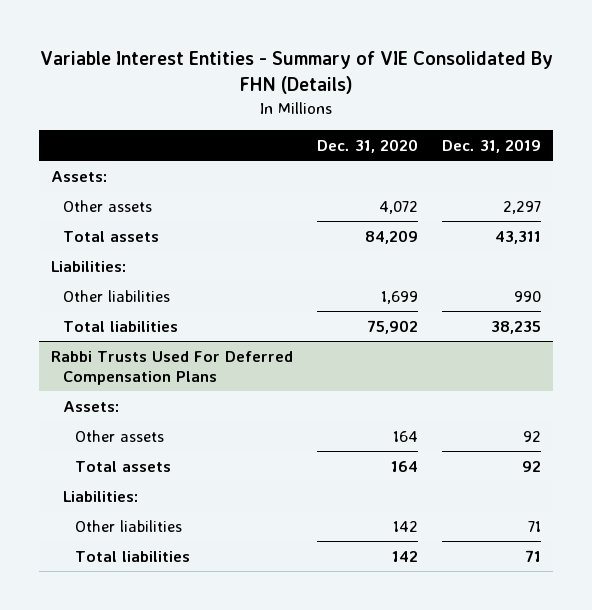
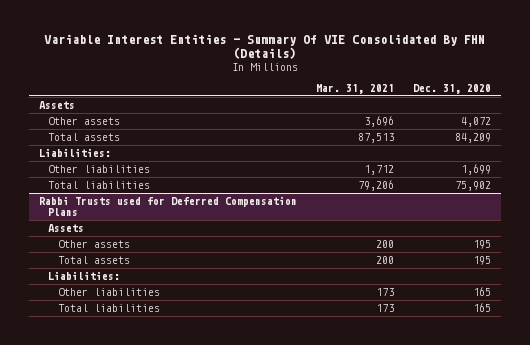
- Variable Interest Entities - Summary of VIE Consolidated By FHN (Details)
+ Variable Interest Entities - Summary Of VIE Consolidated By FHN (Details)
- | Dec. 31, 2020 | Dec. 31, 2019
+ | Mar. 31, 2021 | Dec. 31, 2020
- Assets:
+ Assets
- Rabbi Trusts Used For Deferred Compensation Plans
- Assets:
- Other assets | 164 | 92
- Total assets | 164 | 92
+ Rabbi Trusts used for Deferred Compensation Plans
+ Assets
+ Other assets | 200 | 195
+ Total assets | 200 | 195
- Other liabilities | 142 | 71
- Total liabilities | 142 | 71
+ Other liabilities | 173 | 165
+ Total liabilities | 173 | 165

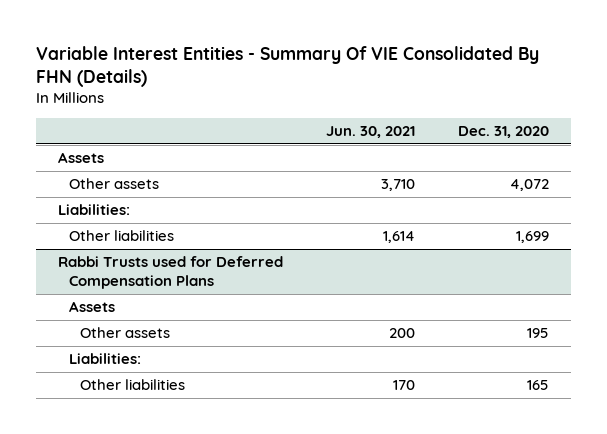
- | Mar. 31, 2021 | Dec. 31, 2020
+ | Jun. 30, 2021 | Dec. 31, 2020
- Total assets | 87,513 | 84,209
- Total liabilities | 79,206 | 75,902
@ Rabbi Trusts used for Deferred Compensation Plans
- Total assets | 200 | 195
- Total liabilities | 173 | 165

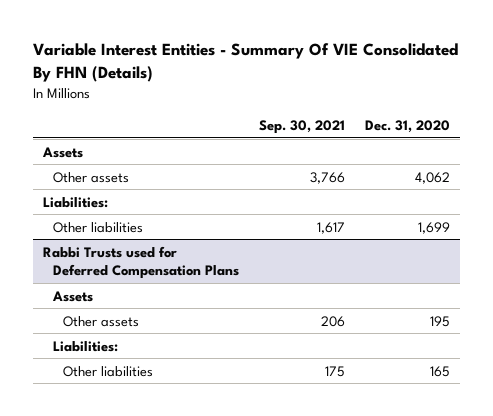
- | Jun. 30, 2021 | Dec. 31, 2020
+ | Sep. 30, 2021 | Dec. 31, 2020
- Other assets | 3,710 | 4,072
+ Other assets | 3,766 | 4,062

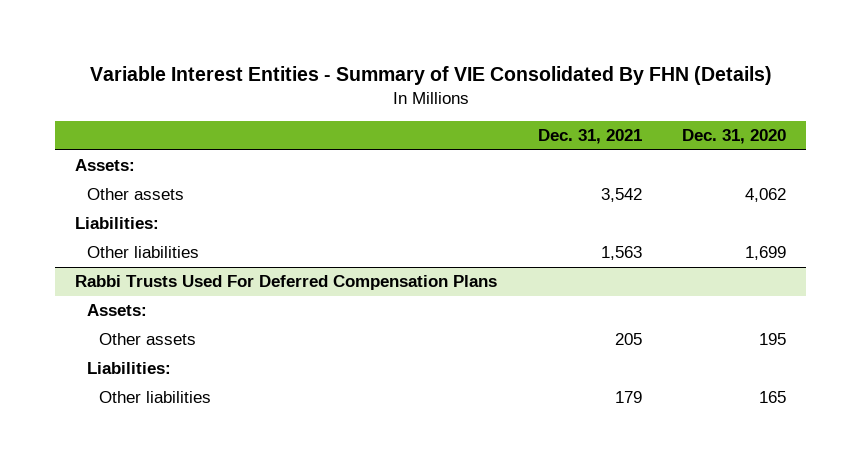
- Variable Interest Entities - Summary Of VIE Consolidated By FHN (Details)
+ Variable Interest Entities - Summary of VIE Consolidated By FHN (Details)
- | Sep. 30, 2021 | Dec. 31, 2020
+ | Dec. 31, 2021 | Dec. 31, 2020
- Assets
+ Assets:
- Rabbi Trusts used for Deferred Compensation Plans
- Assets
+ Rabbi Trusts Used For Deferred Compensation Plans
+ Assets:

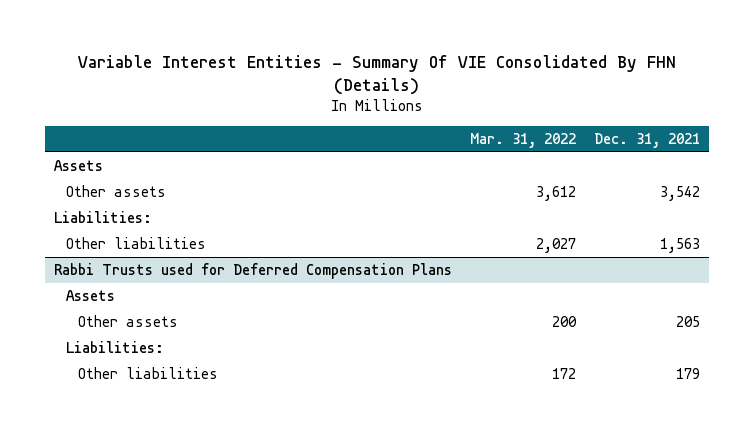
- Variable Interest Entities - Summary of VIE Consolidated By FHN (Details)
+ Variable Interest Entities - Summary Of VIE Consolidated By FHN (Details)
- | Dec. 31, 2021 | Dec. 31, 2020
+ | Mar. 31, 2022 | Dec. 31, 2021
- Assets:
+ Assets
- Rabbi Trusts Used For Deferred Compensation Plans
- Assets:
+ Rabbi Trusts used for Deferred Compensation Plans
+ Assets

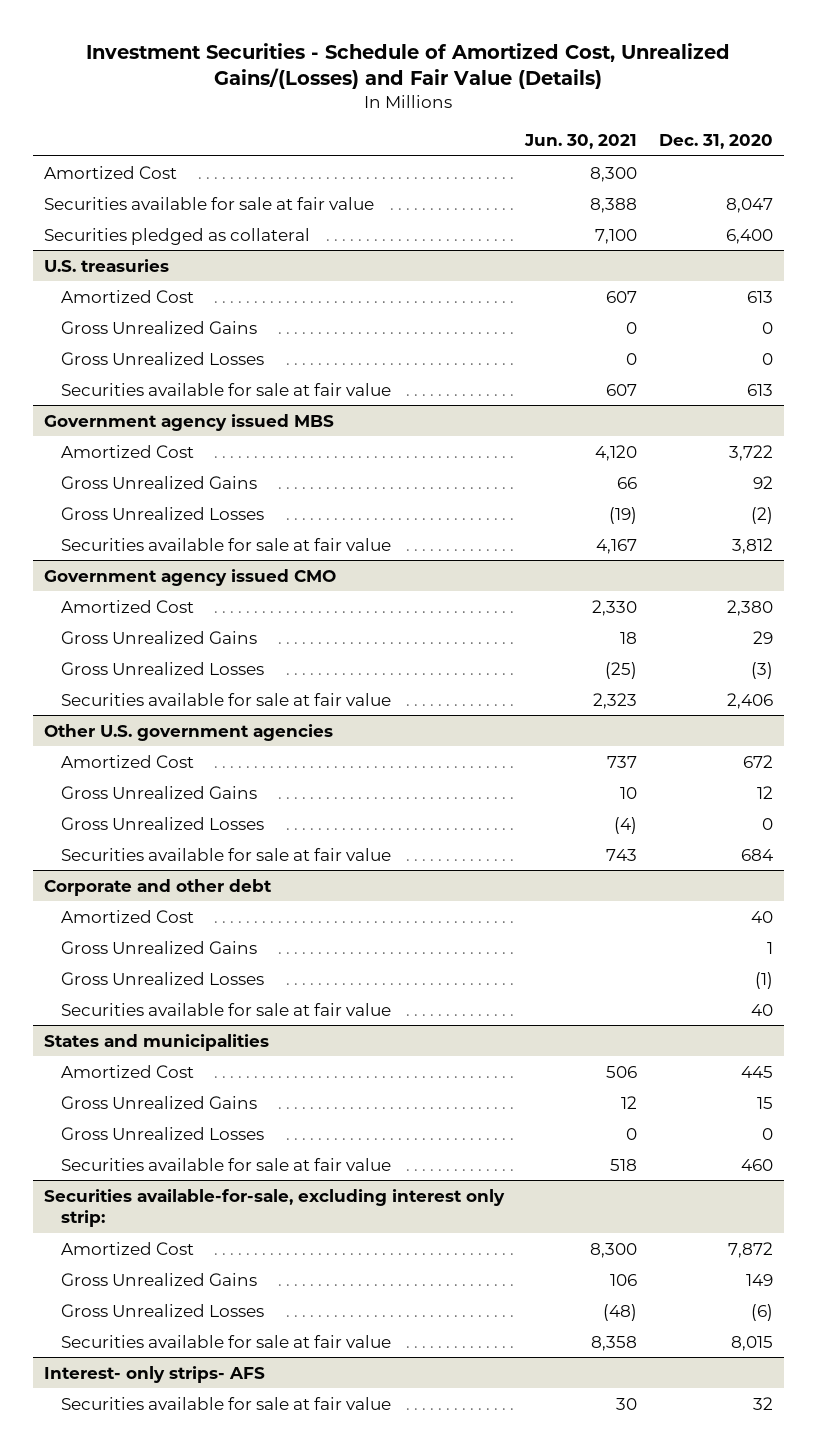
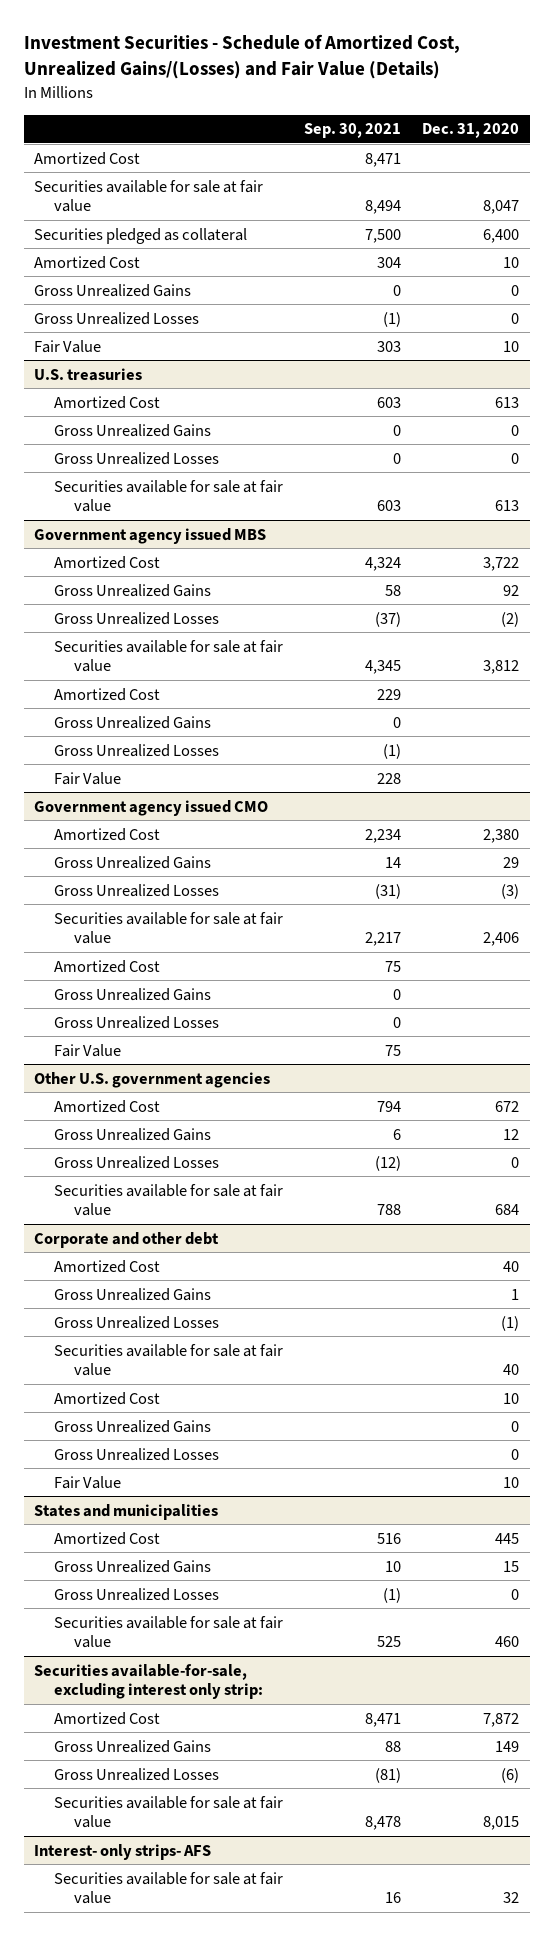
- | Jun. 30, 2021 | Dec. 31, 2020
+ | Sep. 30, 2021 | Dec. 31, 2020
+ Amortized Cost | 304 | 10
+ Gross Unrealized Gains | 0 | 0
+ Gross Unrealized Losses | (1) | 0
+ Fair Value | 303 | 10
@ Government agency issued MBS
+ Amortized Cost | 229 |
+ Gross Unrealized Gains | 0 |
+ Gross Unrealized Losses | (1) |
+ Fair Value | 228 |
@ Government agency issued CMO
+ Amortized Cost | 75 |
+ Gross Unrealized Gains | 0 |
+ Gross Unrealized Losses | 0 |
+ Fair Value | 75 |
@ Corporate and other debt
+ Amortized Cost | | 10
+ Gross Unrealized Gains | | 0
+ Gross Unrealized Losses | | 0
+ Fair Value | | 10

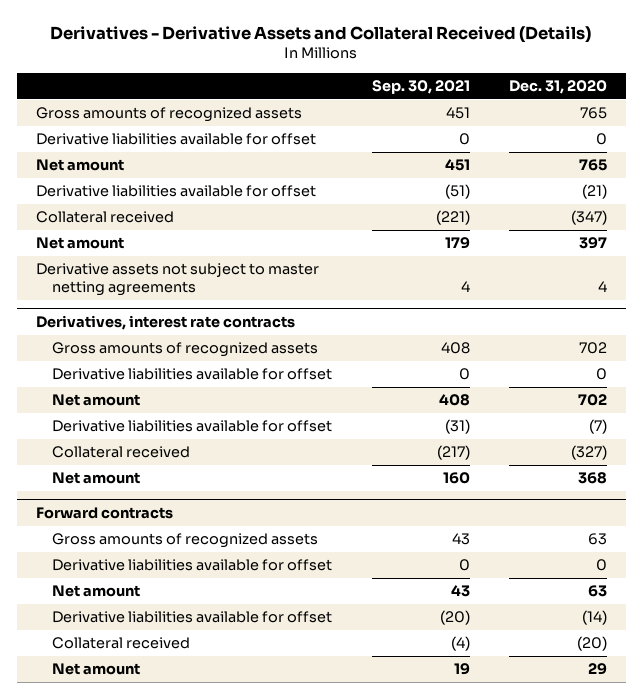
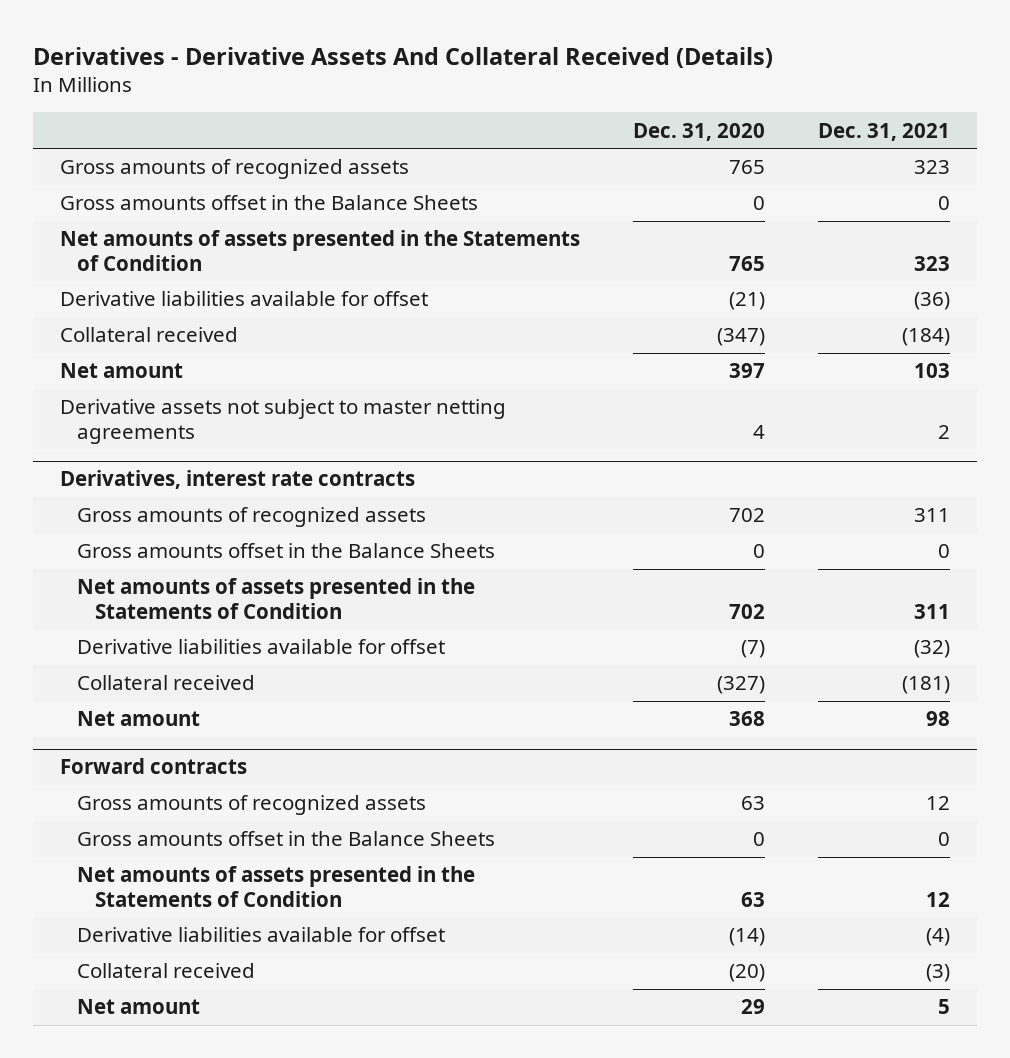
- Derivatives - Derivative Assets and Collateral Received (Details)
+ Derivatives - Derivative Assets And Collateral Received (Details)
- | Sep. 30, 2021 | Dec. 31, 2020
+ | Dec. 31, 2020 | Dec. 31, 2021
- Derivative liabilities available for offset | 0 | 0
- Net amount | 451 | 765
+ Gross amounts offset in the Balance Sheets | 0 | 0
+ Net amounts of assets presented in the Statements of Condition | 765 | 323
@ Derivatives, interest rate contracts
- Derivative liabilities available for offset | 0 | 0
- Net amount | 408 | 702
+ Gross amounts offset in the Balance Sheets | 0 | 0
+ Net amounts of assets presented in the Statements of Condition | 702 | 311
@ Forward contracts
- Derivative liabilities available for offset | 0 | 0
- Net amount | 43 | 63
+ Gross amounts offset in the Balance Sheets | 0 | 0
+ Net amounts of assets presented in the Statements of Condition | 63 | 12

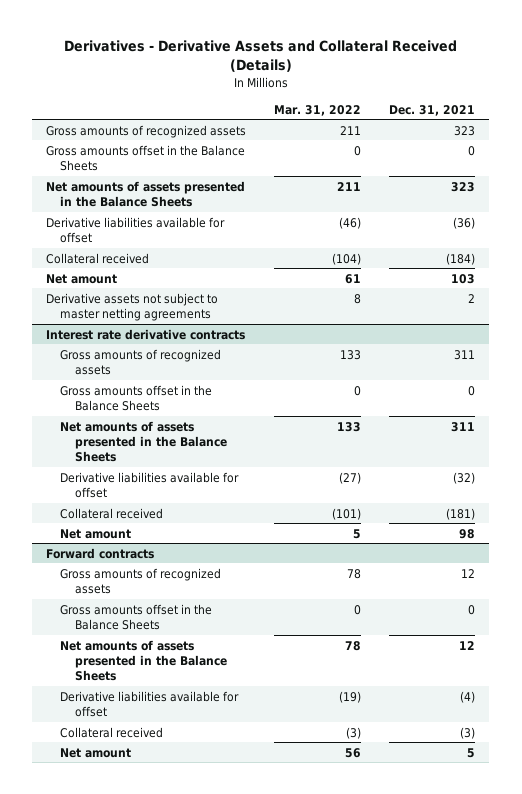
- Derivatives - Derivative Assets And Collateral Received (Details)
+ Derivatives - Derivative Assets and Collateral Received (Details)
- | Dec. 31, 2020 | Dec. 31, 2021
+ | Mar. 31, 2022 | Dec. 31, 2021
- Net amounts of assets presented in the Statements of Condition | 765 | 323
+ Net amounts of assets presented in the Balance Sheets | 211 | 323
- Derivatives, interest rate contracts
+ Interest rate derivative contracts
- Net amounts of assets presented in the Statements of Condition | 702 | 311
+ Net amounts of assets presented in the Balance Sheets | 133 | 311
@ Forward contracts
- Net amounts of assets presented in the Statements of Condition | 63 | 12
+ Net amounts of assets presented in the Balance Sheets | 78 | 12

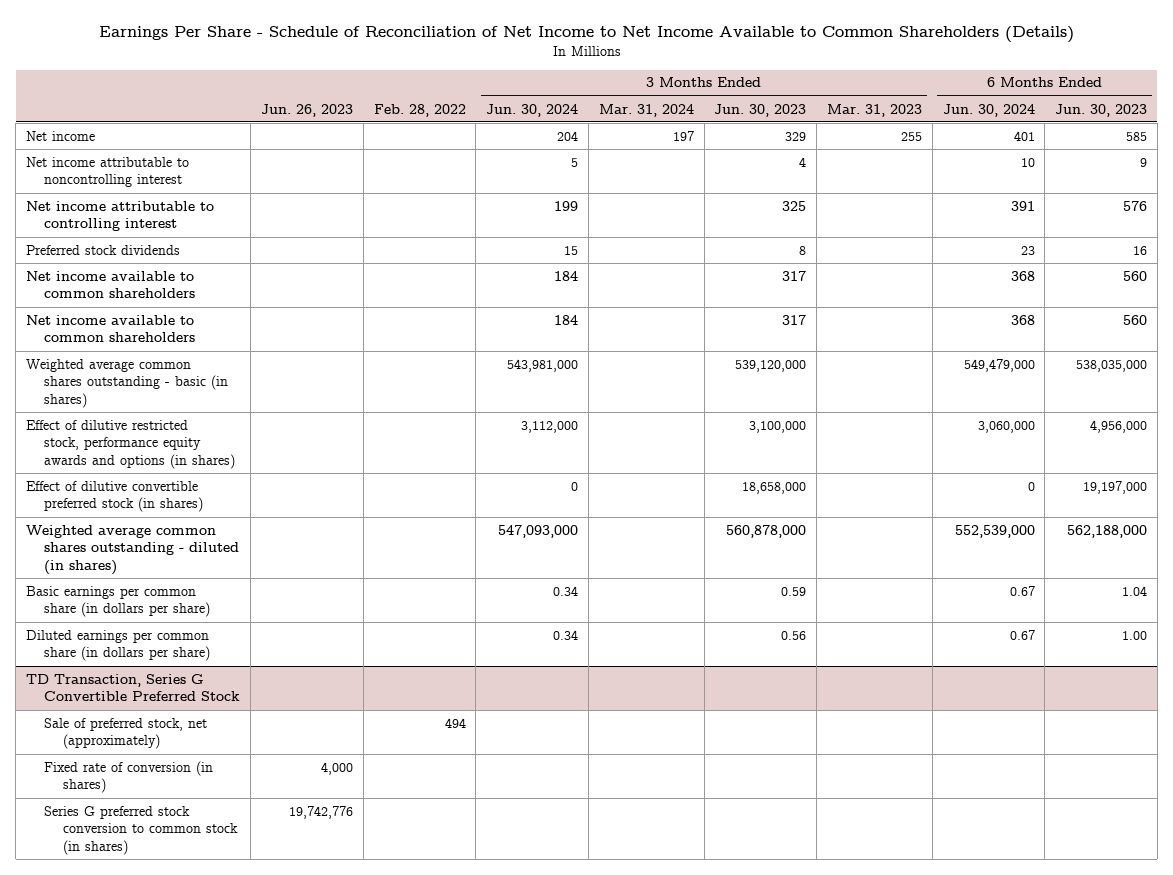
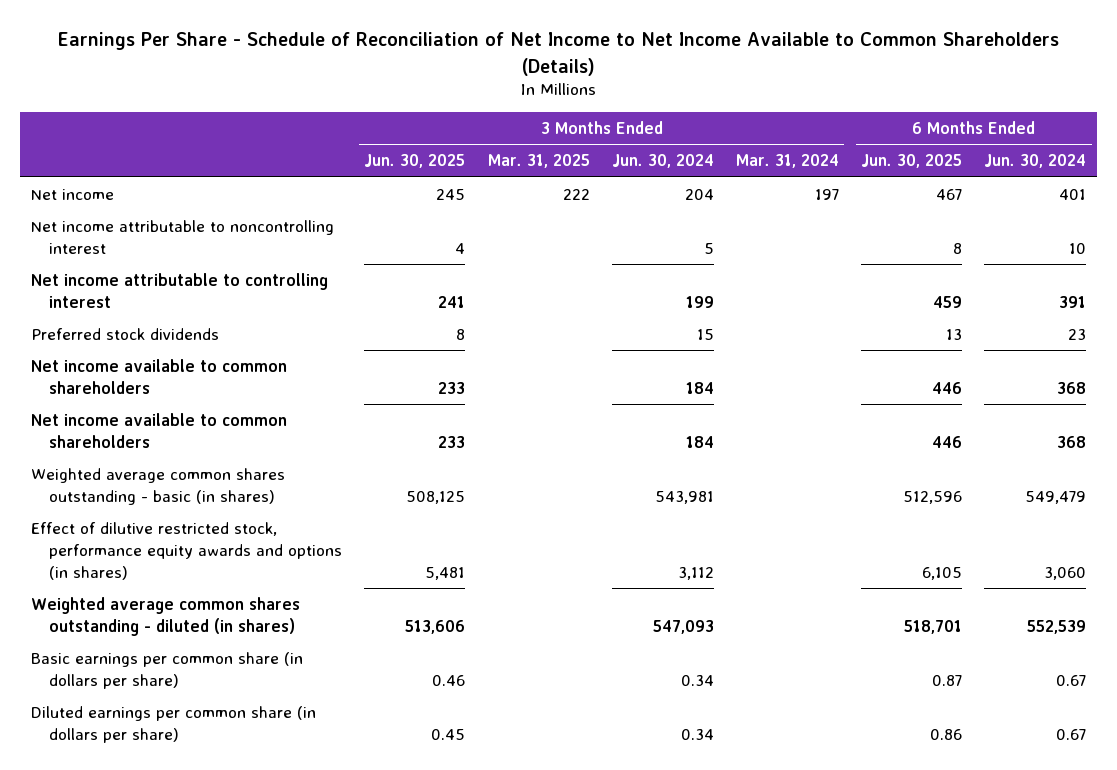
- | Jun. 26, 2023 | Feb. 28, 2022 | 3 Months Ended Jun. 30, 2024 | 3 Months Ended Mar. 31, 2024 | 3 Months Ended Jun. 30, 2023 | 3 Months Ended Mar. 31, 2023 | 6 Months Ended Jun. 30, 2024 | 6 Months Ended Jun. 30, 2023
+ | 3 Months Ended Jun. 30, 2025 | 3 Months Ended Mar. 31, 2025 | 3 Months Ended Jun. 30, 2024 | 3 Months Ended Mar. 31, 2024 | 6 Months Ended Jun. 30, 2025 | 6 Months Ended Jun. 30, 2024
- Weighted average common shares outstanding - basic (in shares) | | | 543,981,000 | | 539,120,000 | | 549,479,000 | 538,035,000
- Effect of dilutive restricted stock, performance equity awards and options (in shares) | | | 3,112,000 | | 3,100,000 | | 3,060,000 | 4,956,000
- Effect of dilutive convertible preferred stock (in shares) | | | 0 | | 18,658,000 | | 0 | 19,197,000
- Weighted average common shares outstanding - diluted (in shares) | | | 547,093,000 | | 560,878,000 | | 552,539,000 | 562,188,000
+ Weighted average common shares outstanding - basic (in shares) | 508,125 | | 543,981 | | 512,596 | 549,479
+ Effect of dilutive restricted stock, performance equity awards and options (in shares) | 5,481 | | 3,112 | | 6,105 | 3,060
+ Weighted average common shares outstanding - diluted (in shares) | 513,606 | | 547,093 | | 518,701 | 552,539
- TD Transaction, Series G Convertible Preferred Stock
- Sale of preferred stock, net (approximately) | | 494 | | | | | |
- Fixed rate of conversion (in shares) | 4,000 | | | | | | |
- Series G preferred stock conversion to common stock (in shares) | 19,742,776 | | | | | | |

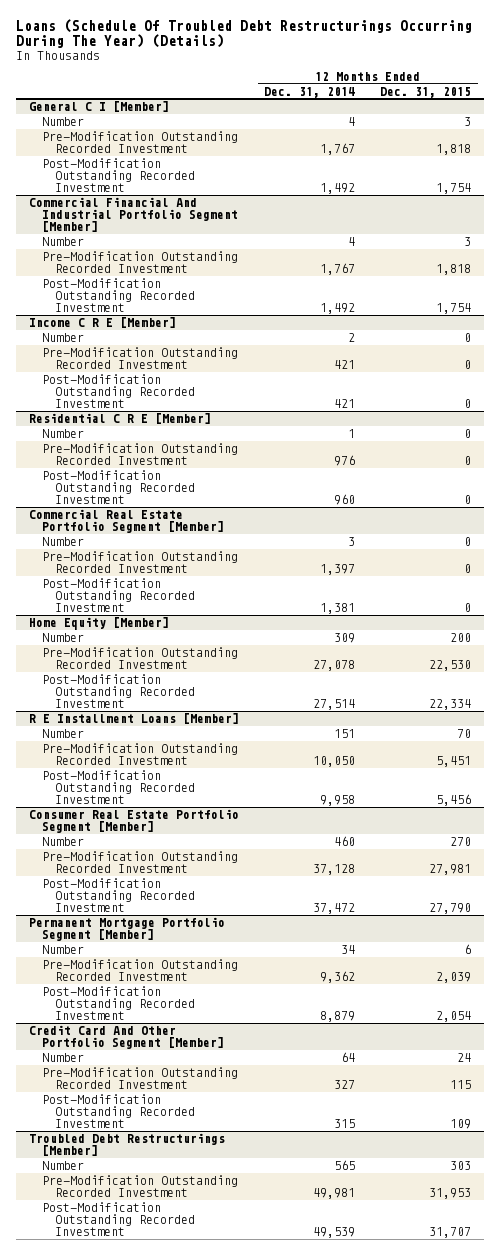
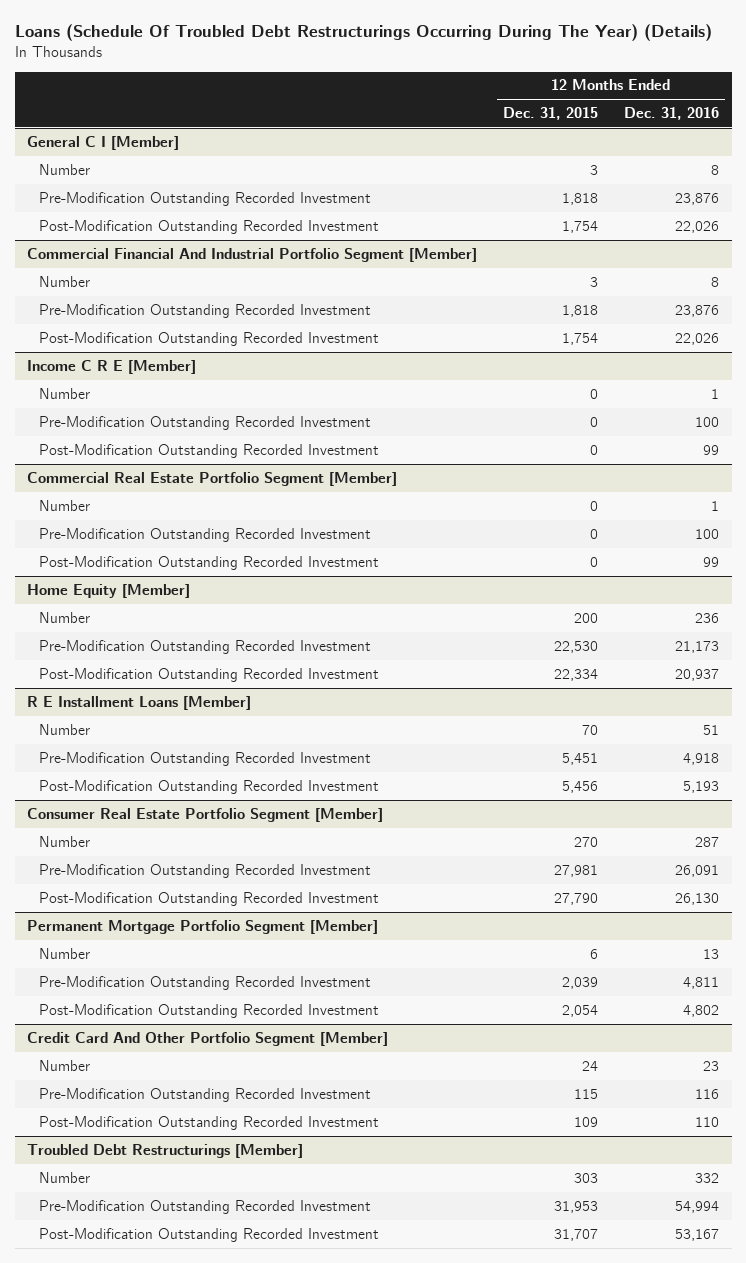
- | 12 Months Ended Dec. 31, 2014 | 12 Months Ended Dec. 31, 2015
+ | 12 Months Ended Dec. 31, 2015 | 12 Months Ended Dec. 31, 2016
- Residential C R E [Member]
- Number | 1 | 0
- Pre-Modification Outstanding Recorded Investment | 976 | 0
- Post-Modification Outstanding Recorded Investment | 960 | 0

